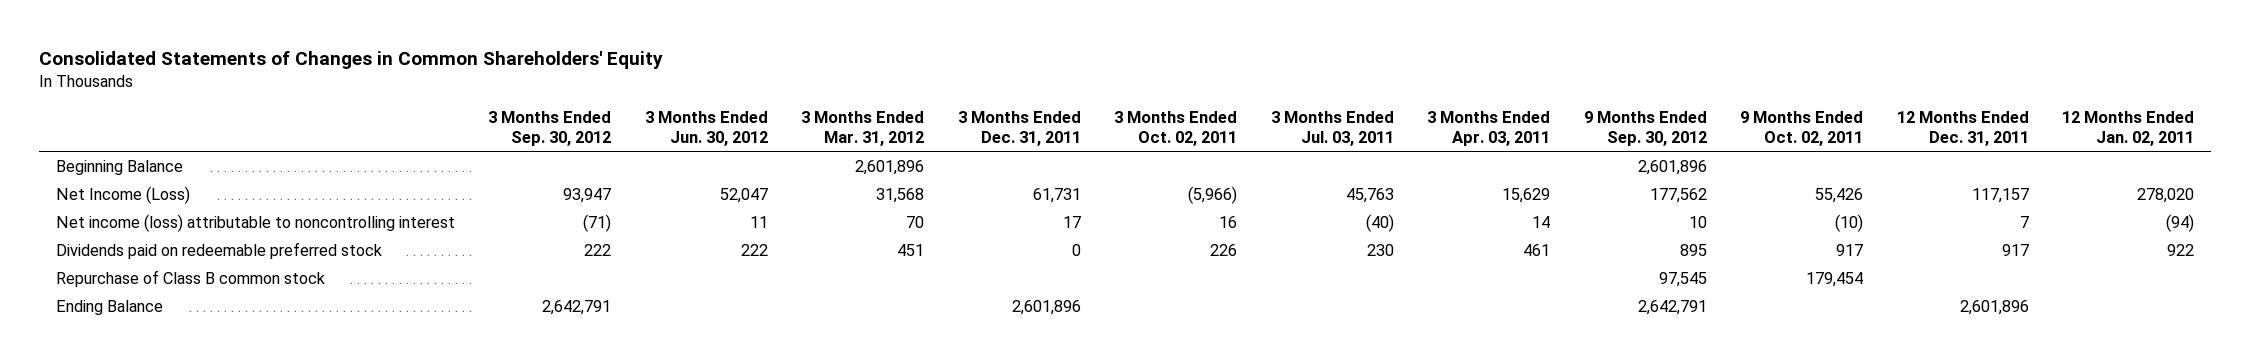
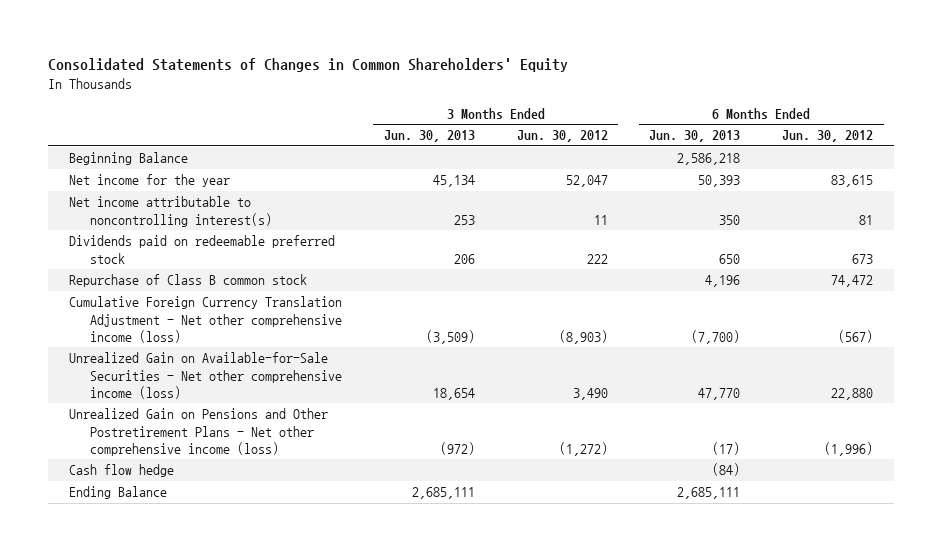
- | 3 Months Ended Sep. 30, 2012 | 3 Months Ended Jun. 30, 2012 | 3 Months Ended Mar. 31, 2012 | 3 Months Ended Dec. 31, 2011 | 3 Months Ended Oct. 02, 2011 | 3 Months Ended Jul. 03, 2011 | 3 Months Ended Apr. 03, 2011 | 9 Months Ended Sep. 30, 2012 | 9 Months Ended Oct. 02, 2011 | 12 Months Ended Dec. 31, 2011 | 12 Months Ended Jan. 02, 2011
+ | 3 Months Ended Jun. 30, 2013 | 3 Months Ended Jun. 30, 2012 | 6 Months Ended Jun. 30, 2013 | 6 Months Ended Jun. 30, 2012
- Net Income (Loss) | 93,947 | 52,047 | 31,568 | 61,731 | (5,966) | 45,763 | 15,629 | 177,562 | 55,426 | 117,157 | 278,020
- Net income (loss) attributable to noncontrolling interest | (71) | 11 | 70 | 17 | 16 | (40) | 14 | 10 | (10) | 7 | (94)
+ Net income for the year | 45,134 | 52,047 | 50,393 | 83,615
+ Net income attributable to noncontrolling interest(s) | 253 | 11 | 350 | 81
+ Cumulative Foreign Currency Translation Adjustment - Net other comprehensive income (loss) | (3,509) | (8,903) | (7,700) | (567)
+ Unrealized Gain on Available-for-Sale Securities - Net other comprehensive income (loss) | 18,654 | 3,490 | 47,770 | 22,880
+ Unrealized Gain on Pensions and Other Postretirement Plans - Net other comprehensive income (loss) | (972) | (1,272) | (17) | (1,996)
+ Cash flow hedge | | | (84) |

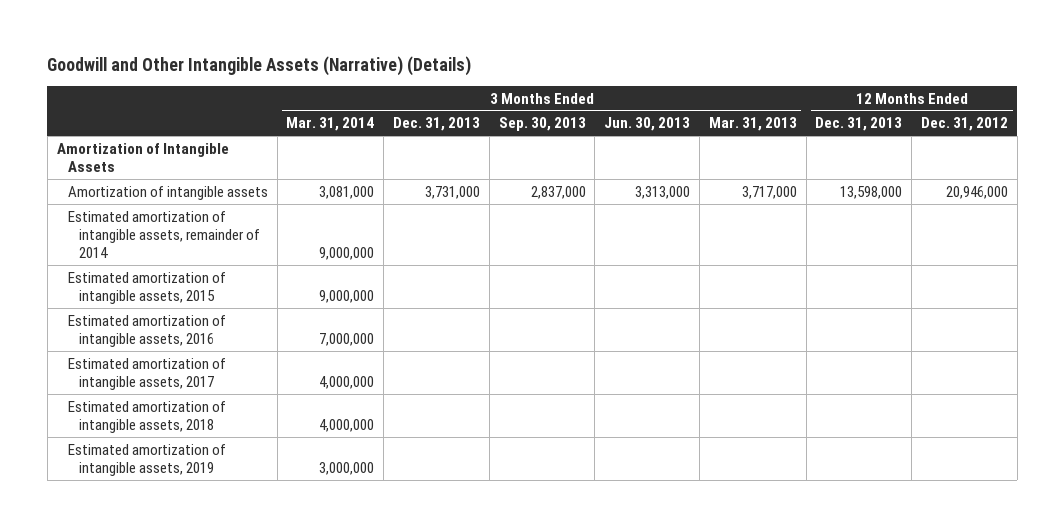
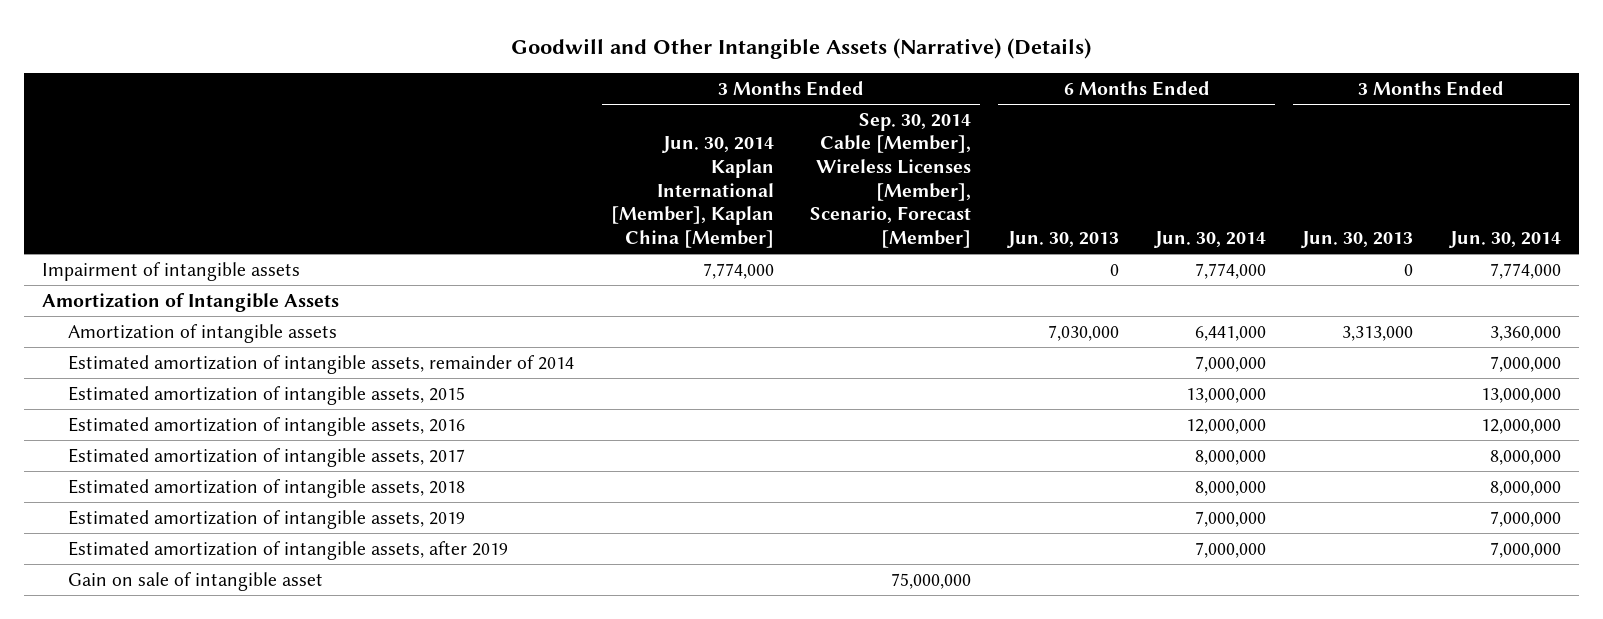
- | 3 Months Ended Mar. 31, 2014 | 3 Months Ended Dec. 31, 2013 | 3 Months Ended Sep. 30, 2013 | 3 Months Ended Jun. 30, 2013 | 3 Months Ended Mar. 31, 2013 | 12 Months Ended Dec. 31, 2013 | 12 Months Ended Dec. 31, 2012
+ | 3 Months Ended Jun. 30, 2014 Kaplan International [Member], Kaplan China [Member] | 3 Months Ended Sep. 30, 2014 Cable [Member], Wireless Licenses [Member], Scenario, Forecast [Member] | 6 Months Ended Jun. 30, 2013 | 6 Months Ended Jun. 30, 2014 | 3 Months Ended Jun. 30, 2013 | 3 Months Ended Jun. 30, 2014
+ Impairment of intangible assets | 7,774,000 | | 0 | 7,774,000 | 0 | 7,774,000
+ Estimated amortization of intangible assets, after 2019 | | | | 7,000,000 | | 7,000,000
+ Gain on sale of intangible asset | | 75,000,000 | | | |

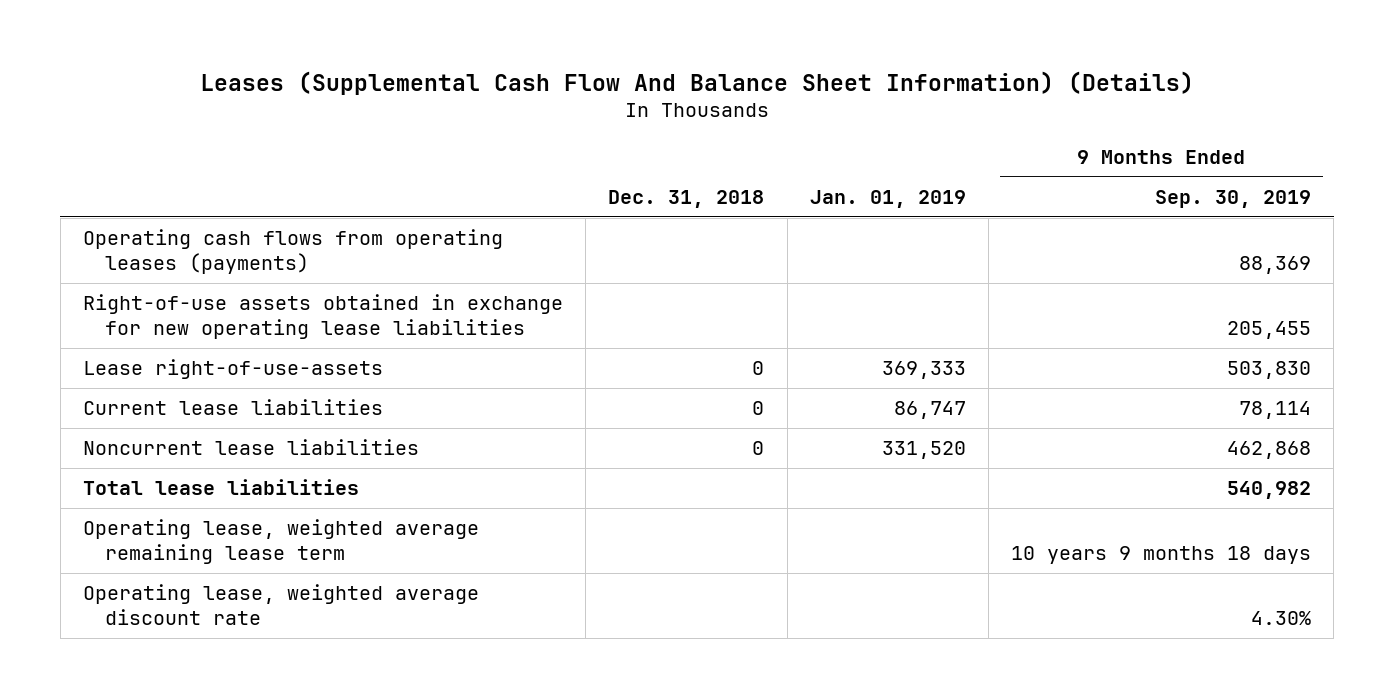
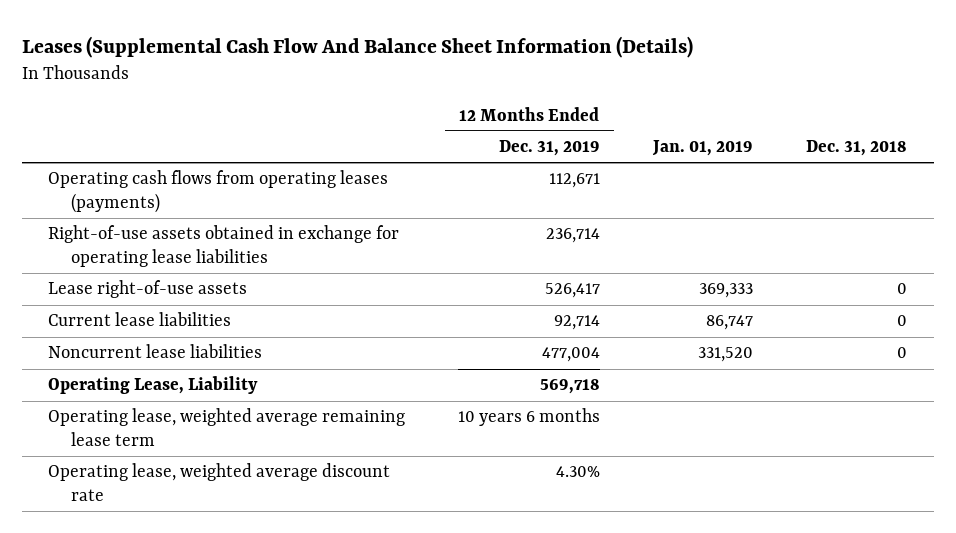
- Leases (Supplemental Cash Flow And Balance Sheet Information) (Details)
+ Leases (Supplemental Cash Flow And Balance Sheet Information (Details)
- | Dec. 31, 2018 | Jan. 01, 2019 | 9 Months Ended Sep. 30, 2019
+ | 12 Months Ended Dec. 31, 2019 | Jan. 01, 2019 | Dec. 31, 2018
- Right-of-use assets obtained in exchange for new operating lease liabilities | | | 205,455
- Lease right-of-use-assets | 0 | 369,333 | 503,830
+ Right-of-use assets obtained in exchange for operating lease liabilities | 236,714 | |
+ Lease right-of-use assets | 526,417 | 369,333 | 0
- Total lease liabilities | | | 540,982
+ Operating Lease, Liability | 569,718 | |

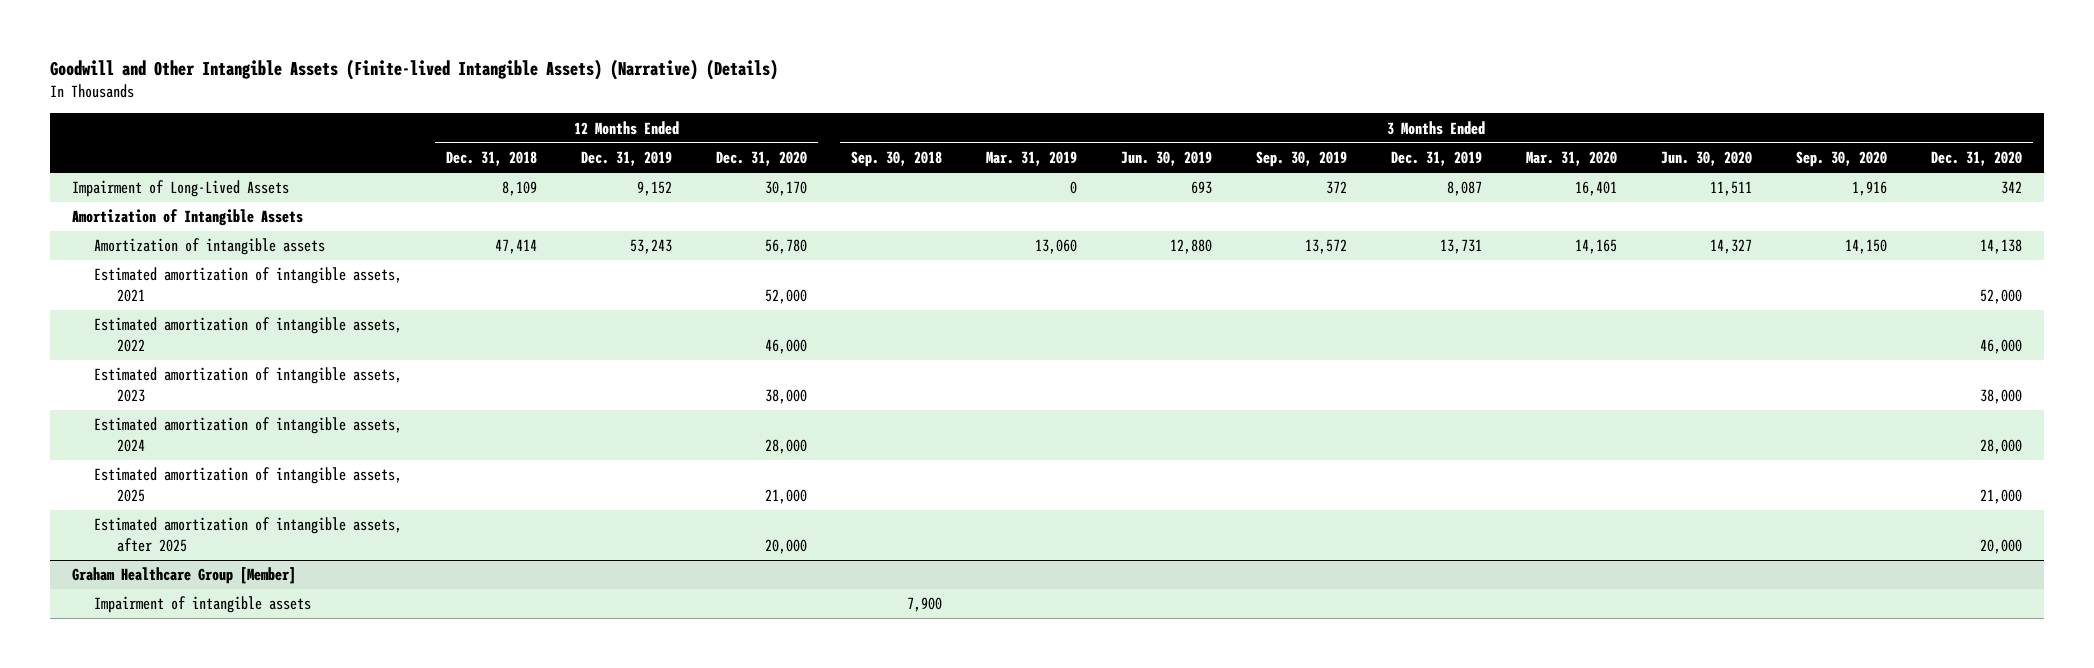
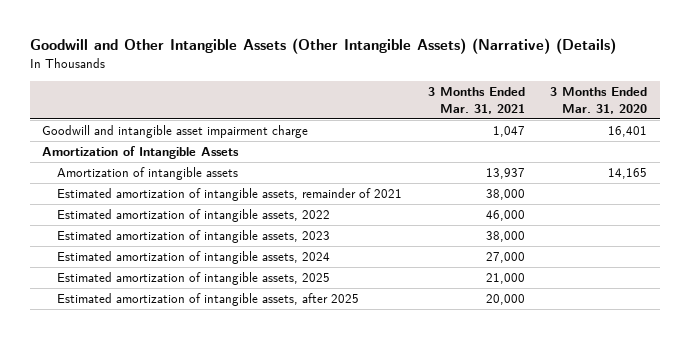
- Goodwill and Other Intangible Assets (Finite-lived Intangible Assets) (Narrative) (Details)
+ Goodwill and Other Intangible Assets (Other Intangible Assets) (Narrative) (Details)
- | 12 Months Ended Dec. 31, 2018 | 12 Months Ended Dec. 31, 2019 | 12 Months Ended Dec. 31, 2020 | 3 Months Ended Sep. 30, 2018 | 3 Months Ended Mar. 31, 2019 | 3 Months Ended Jun. 30, 2019 | 3 Months Ended Sep. 30, 2019 | 3 Months Ended Dec. 31, 2019 | 3 Months Ended Mar. 31, 2020 | 3 Months Ended Jun. 30, 2020 | 3 Months Ended Sep. 30, 2020 | 3 Months Ended Dec. 31, 2020
+ | 3 Months Ended Mar. 31, 2021 | 3 Months Ended Mar. 31, 2020
- Impairment of Long-Lived Assets | 8,109 | 9,152 | 30,170 | | 0 | 693 | 372 | 8,087 | 16,401 | 11,511 | 1,916 | 342
+ Goodwill and intangible asset impairment charge | 1,047 | 16,401
- Estimated amortization of intangible assets, 2021 | | | 52,000 | | | | | | | | | 52,000
+ Estimated amortization of intangible assets, remainder of 2021 | 38,000 |
- Graham Healthcare Group [Member]
- Impairment of intangible assets | | | | 7,900 | | | | | | | |

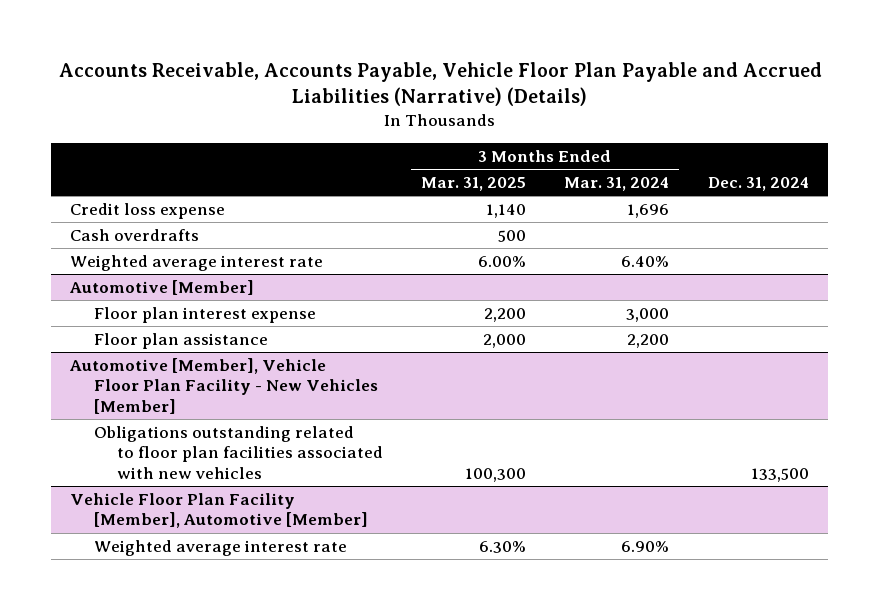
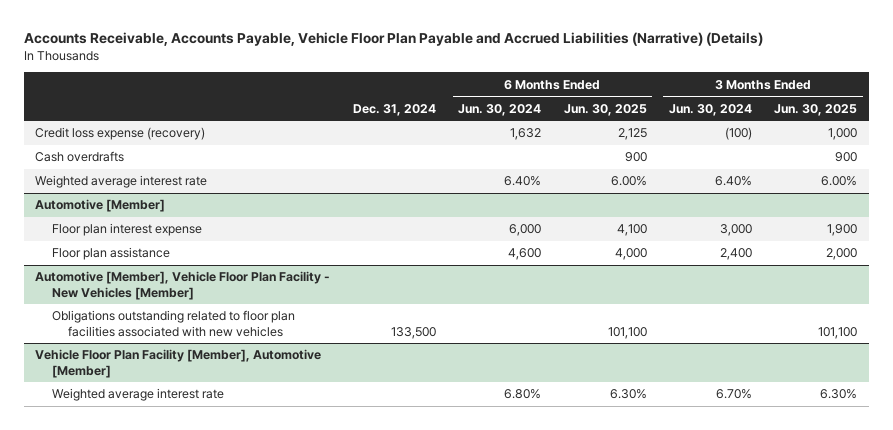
- | 3 Months Ended Mar. 31, 2025 | 3 Months Ended Mar. 31, 2024 | Dec. 31, 2024
+ | Dec. 31, 2024 | 6 Months Ended Jun. 30, 2024 | 6 Months Ended Jun. 30, 2025 | 3 Months Ended Jun. 30, 2024 | 3 Months Ended Jun. 30, 2025
- Credit loss expense | 1,140 | 1,696 |
+ Credit loss expense (recovery) | | 1,632 | 2,125 | (100) | 1,000

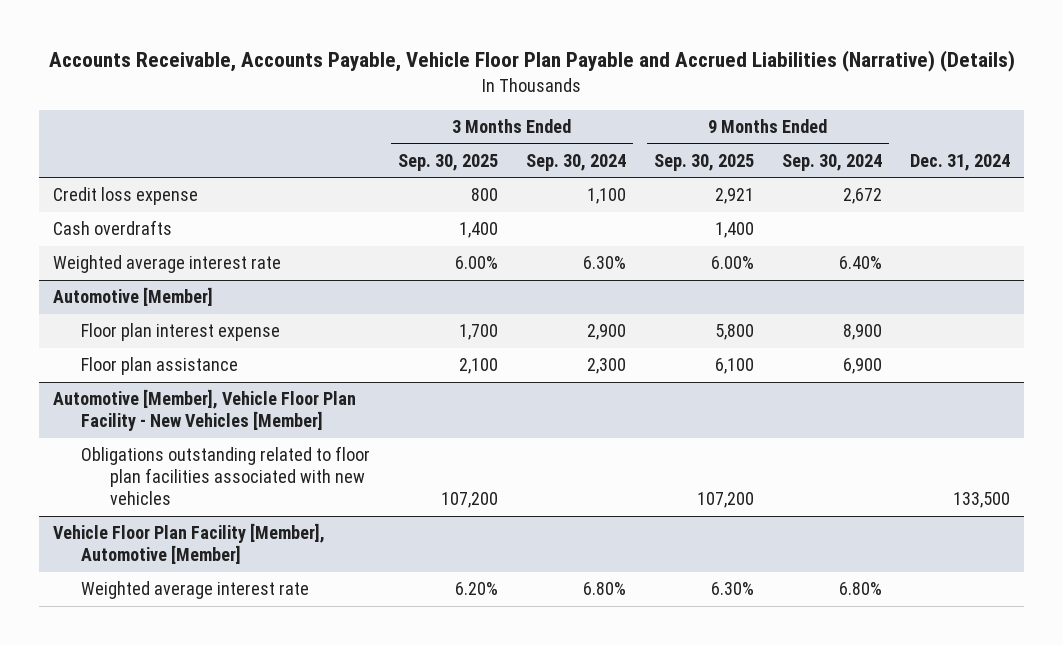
- | Dec. 31, 2024 | 6 Months Ended Jun. 30, 2024 | 6 Months Ended Jun. 30, 2025 | 3 Months Ended Jun. 30, 2024 | 3 Months Ended Jun. 30, 2025
+ | 3 Months Ended Sep. 30, 2025 | 3 Months Ended Sep. 30, 2024 | 9 Months Ended Sep. 30, 2025 | 9 Months Ended Sep. 30, 2024 | Dec. 31, 2024
- Credit loss expense (recovery) | | 1,632 | 2,125 | (100) | 1,000
+ Credit loss expense | 800 | 1,100 | 2,921 | 2,672 |

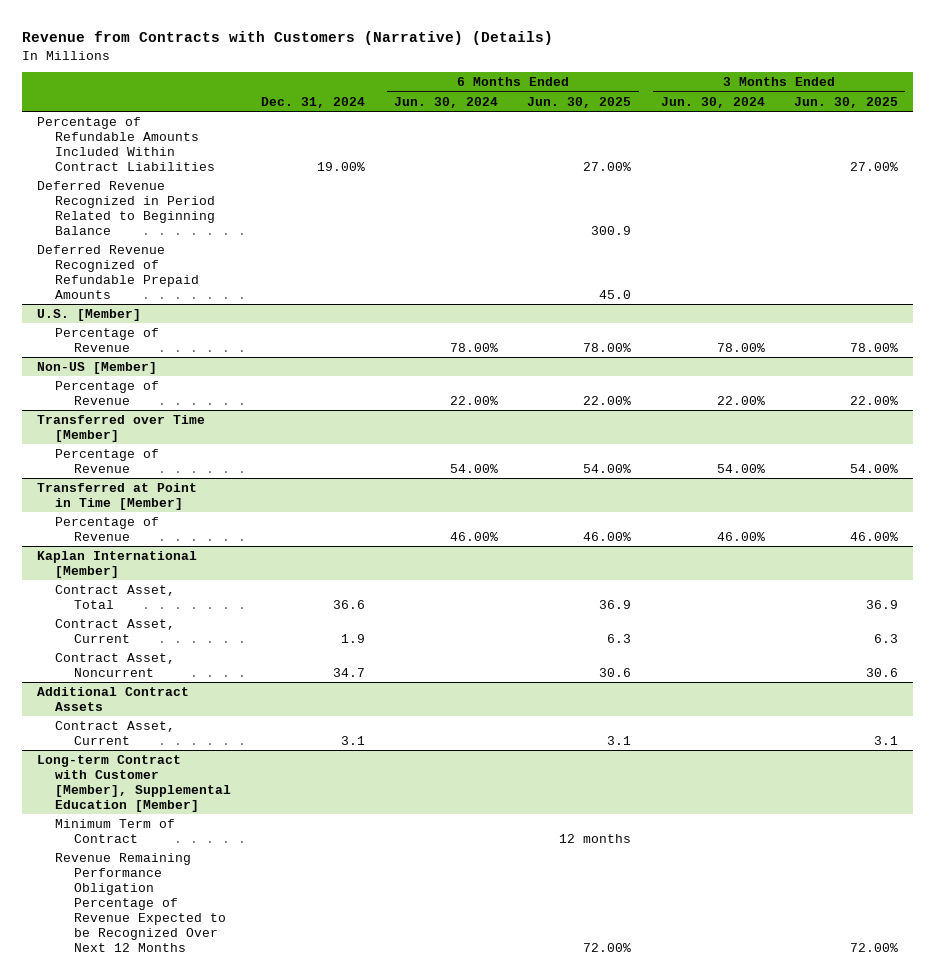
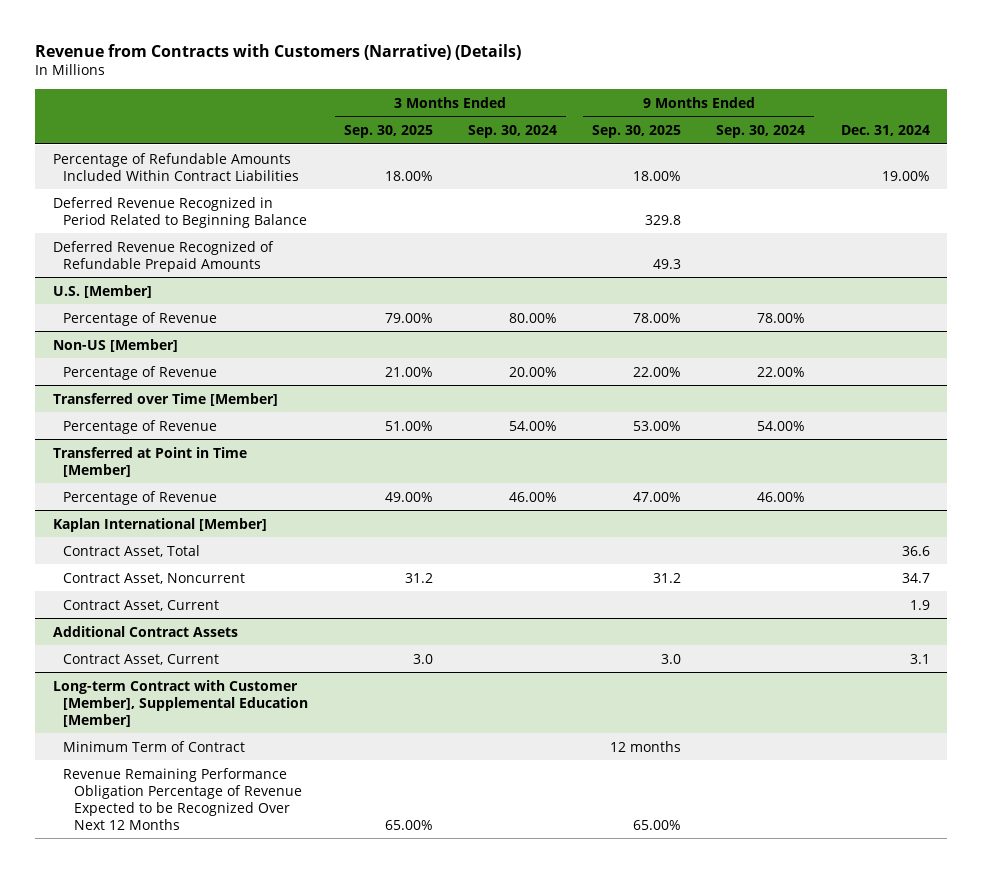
- | Dec. 31, 2024 | 6 Months Ended Jun. 30, 2024 | 6 Months Ended Jun. 30, 2025 | 3 Months Ended Jun. 30, 2024 | 3 Months Ended Jun. 30, 2025
+ | 3 Months Ended Sep. 30, 2025 | 3 Months Ended Sep. 30, 2024 | 9 Months Ended Sep. 30, 2025 | 9 Months Ended Sep. 30, 2024 | Dec. 31, 2024
@ Kaplan International [Member]
moved down: Contract Asset, Current | | | | | 1.9

